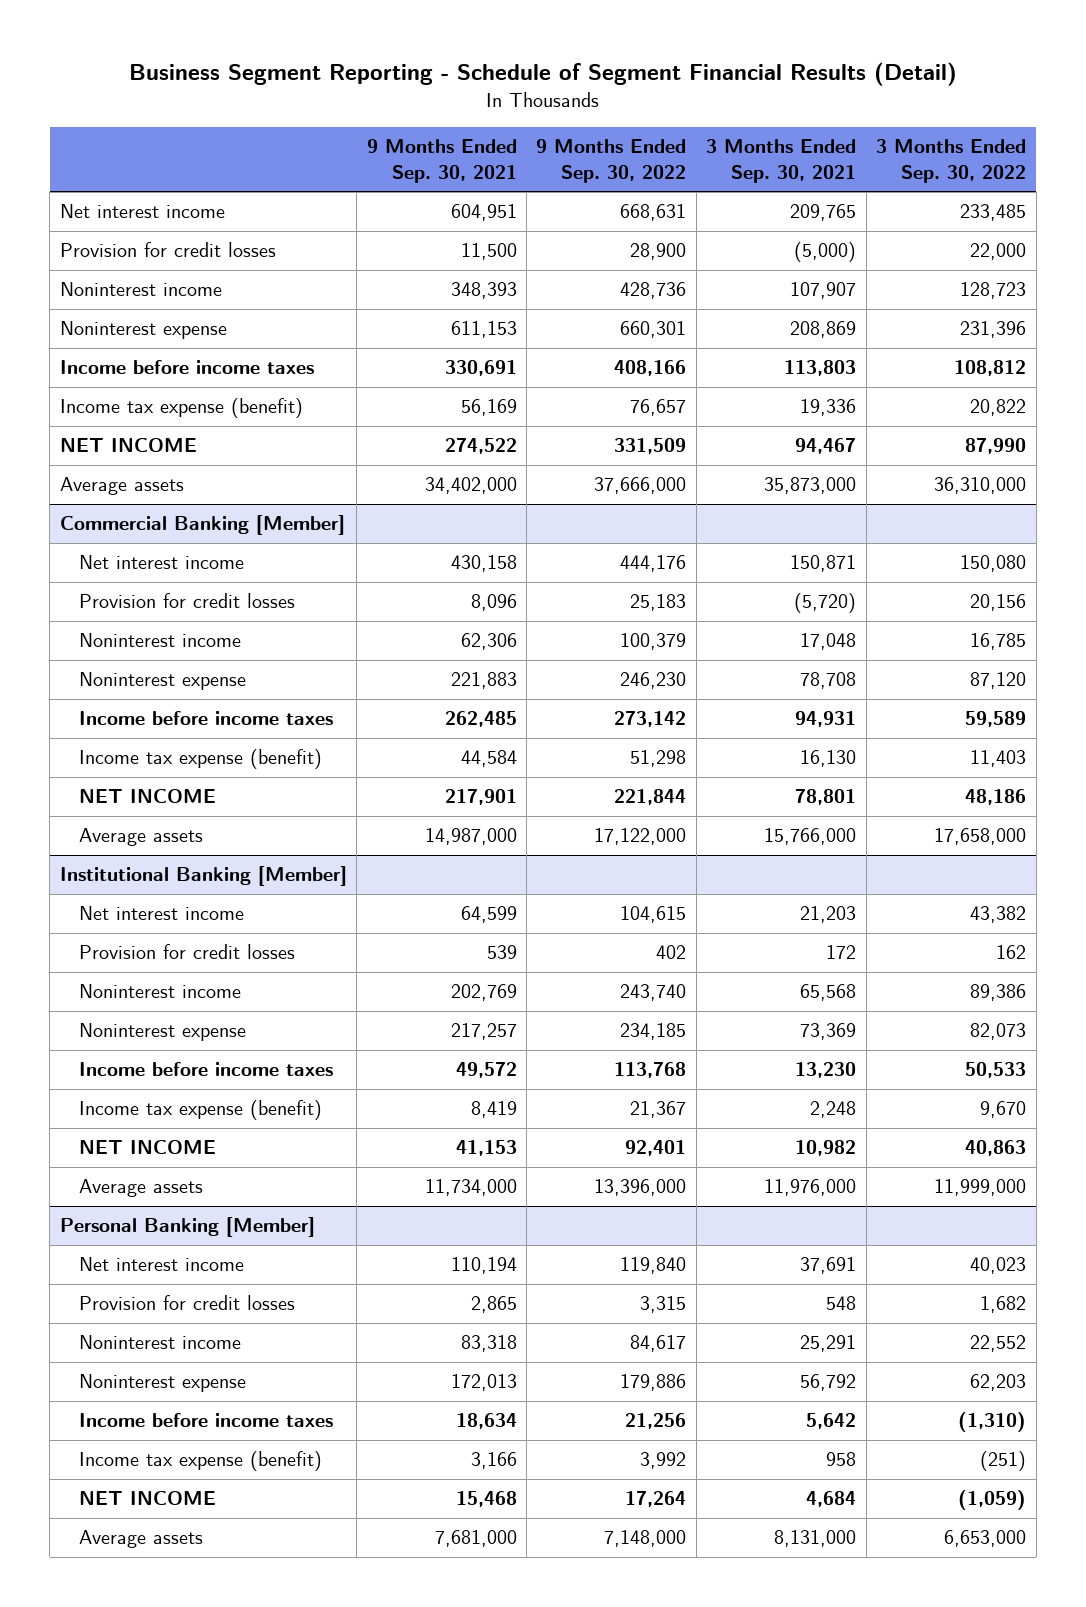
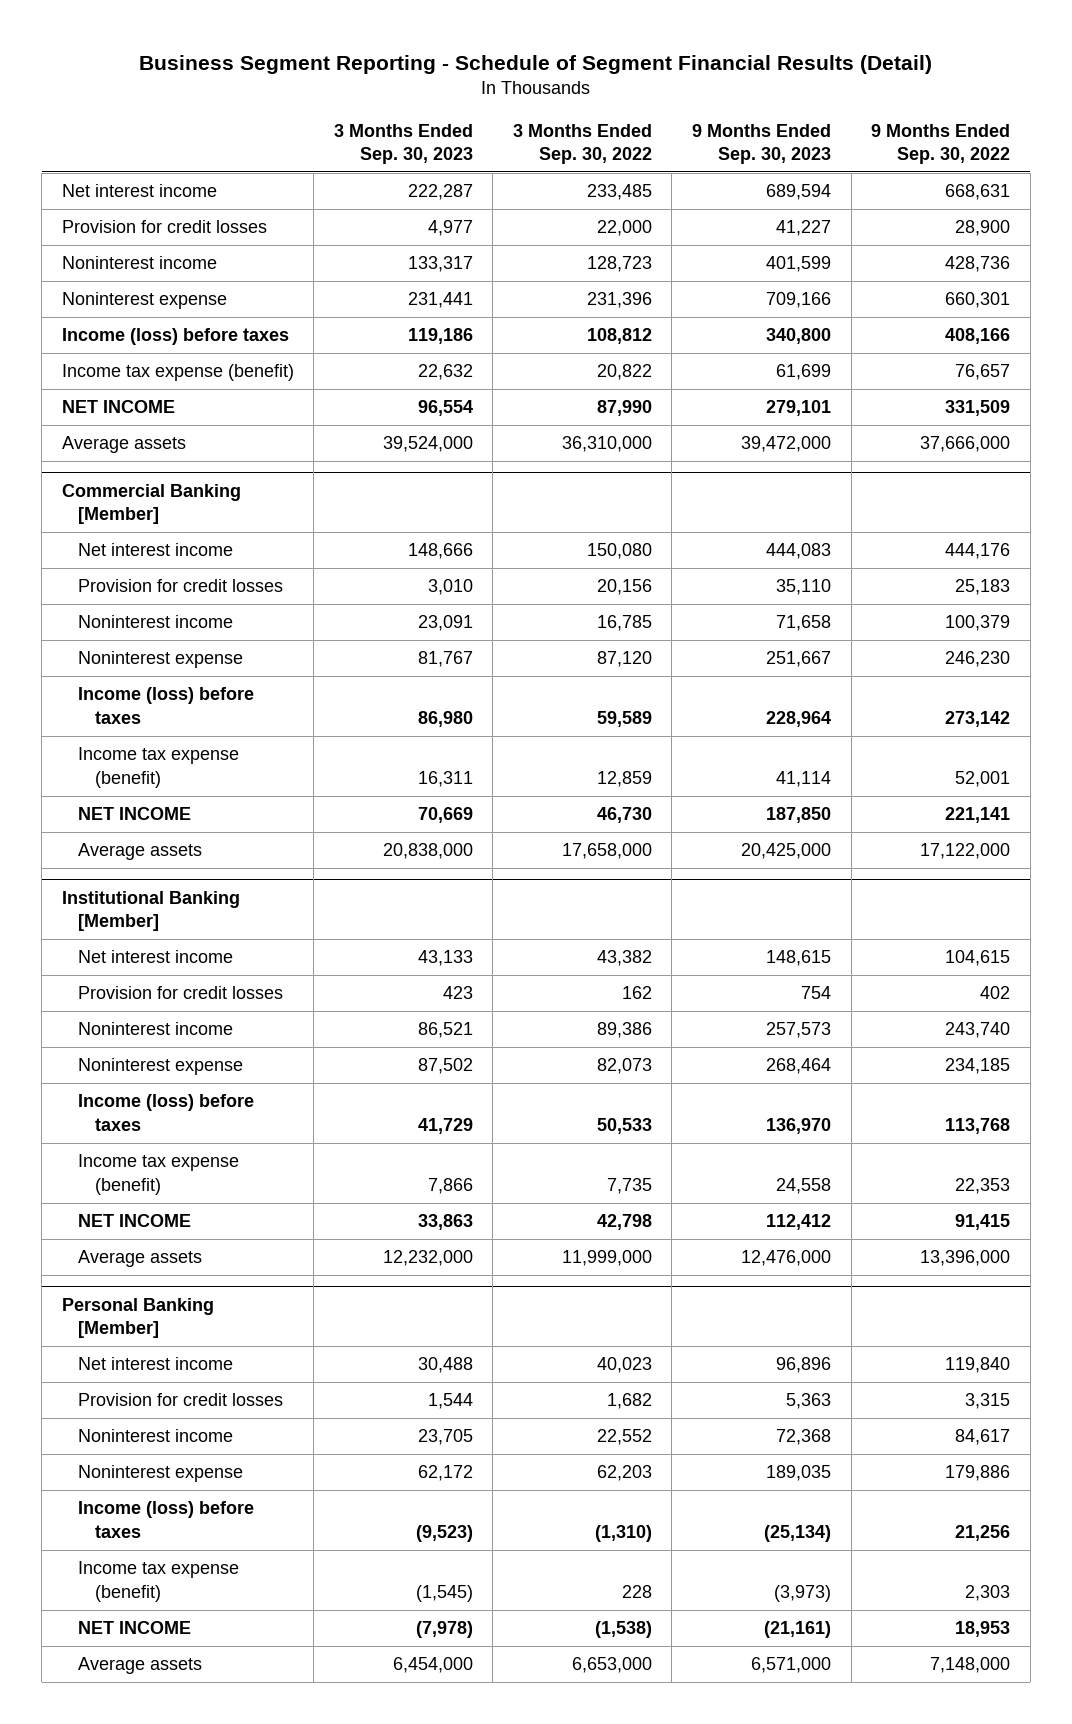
- | 9 Months Ended Sep. 30, 2021 | 9 Months Ended Sep. 30, 2022 | 3 Months Ended Sep. 30, 2021 | 3 Months Ended Sep. 30, 2022
+ | 3 Months Ended Sep. 30, 2023 | 3 Months Ended Sep. 30, 2022 | 9 Months Ended Sep. 30, 2023 | 9 Months Ended Sep. 30, 2022
- Income before income taxes | 330,691 | 408,166 | 113,803 | 108,812
+ Income (loss) before taxes | 119,186 | 108,812 | 340,800 | 408,166
@ Commercial Banking [Member]
- Income before income taxes | 262,485 | 273,142 | 94,931 | 59,589
- Income tax expense (benefit) | 44,584 | 51,298 | 16,130 | 11,403
- NET INCOME | 217,901 | 221,844 | 78,801 | 48,186
+ Income (loss) before taxes | 86,980 | 59,589 | 228,964 | 273,142
+ Income tax expense (benefit) | 16,311 | 12,859 | 41,114 | 52,001
+ NET INCOME | 70,669 | 46,730 | 187,850 | 221,141
@ Institutional Banking [Member]
- Income before income taxes | 49,572 | 113,768 | 13,230 | 50,533
- Income tax expense (benefit) | 8,419 | 21,367 | 2,248 | 9,670
- NET INCOME | 41,153 | 92,401 | 10,982 | 40,863
+ Income (loss) before taxes | 41,729 | 50,533 | 136,970 | 113,768
+ Income tax expense (benefit) | 7,866 | 7,735 | 24,558 | 22,353
+ NET INCOME | 33,863 | 42,798 | 112,412 | 91,415
@ Personal Banking [Member]
- Income before income taxes | 18,634 | 21,256 | 5,642 | (1,310)
- Income tax expense (benefit) | 3,166 | 3,992 | 958 | (251)
- NET INCOME | 15,468 | 17,264 | 4,684 | (1,059)
+ Income (loss) before taxes | (9,523) | (1,310) | (25,134) | 21,256
+ Income tax expense (benefit) | (1,545) | 228 | (3,973) | 2,303
+ NET INCOME | (7,978) | (1,538) | (21,161) | 18,953

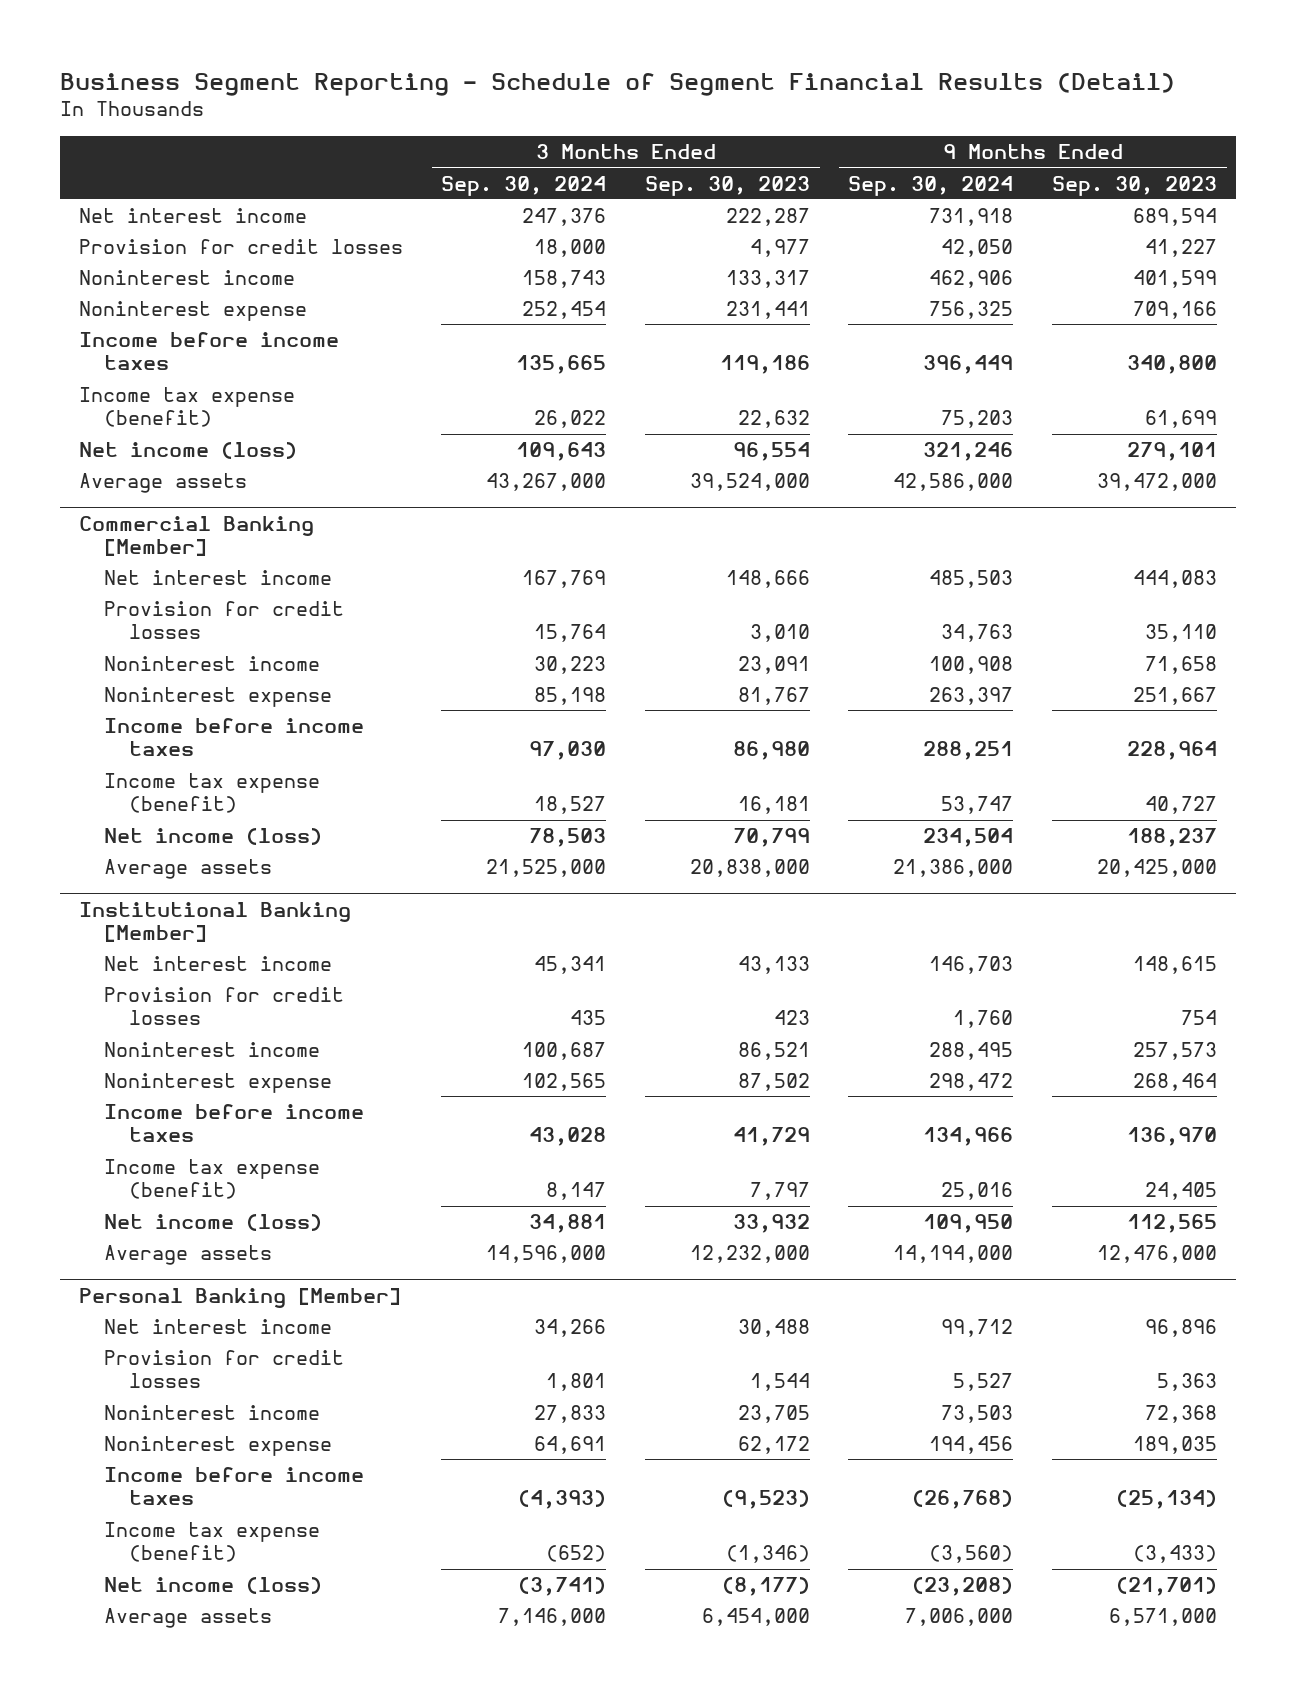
- | 3 Months Ended Sep. 30, 2023 | 3 Months Ended Sep. 30, 2022 | 9 Months Ended Sep. 30, 2023 | 9 Months Ended Sep. 30, 2022
+ | 3 Months Ended Sep. 30, 2024 | 3 Months Ended Sep. 30, 2023 | 9 Months Ended Sep. 30, 2024 | 9 Months Ended Sep. 30, 2023
- Income (loss) before taxes | 119,186 | 108,812 | 340,800 | 408,166
+ Income before income taxes | 135,665 | 119,186 | 396,449 | 340,800
- NET INCOME | 96,554 | 87,990 | 279,101 | 331,509
+ Net income (loss) | 109,643 | 96,554 | 321,246 | 279,101
@ Commercial Banking [Member]
- Income (loss) before taxes | 86,980 | 59,589 | 228,964 | 273,142
- Income tax expense (benefit) | 16,311 | 12,859 | 41,114 | 52,001
- NET INCOME | 70,669 | 46,730 | 187,850 | 221,141
+ Income before income taxes | 97,030 | 86,980 | 288,251 | 228,964
+ Income tax expense (benefit) | 18,527 | 16,181 | 53,747 | 40,727
+ Net income (loss) | 78,503 | 70,799 | 234,504 | 188,237
@ Institutional Banking [Member]
- Income (loss) before taxes | 41,729 | 50,533 | 136,970 | 113,768
- Income tax expense (benefit) | 7,866 | 7,735 | 24,558 | 22,353
- NET INCOME | 33,863 | 42,798 | 112,412 | 91,415
+ Income before income taxes | 43,028 | 41,729 | 134,966 | 136,970
+ Income tax expense (benefit) | 8,147 | 7,797 | 25,016 | 24,405
+ Net income (loss) | 34,881 | 33,932 | 109,950 | 112,565
@ Personal Banking [Member]
- Income (loss) before taxes | (9,523) | (1,310) | (25,134) | 21,256
- Income tax expense (benefit) | (1,545) | 228 | (3,973) | 2,303
- NET INCOME | (7,978) | (1,538) | (21,161) | 18,953
+ Income before income taxes | (4,393) | (9,523) | (26,768) | (25,134)
+ Income tax expense (benefit) | (652) | (1,346) | (3,560) | (3,433)
+ Net income (loss) | (3,741) | (8,177) | (23,208) | (21,701)

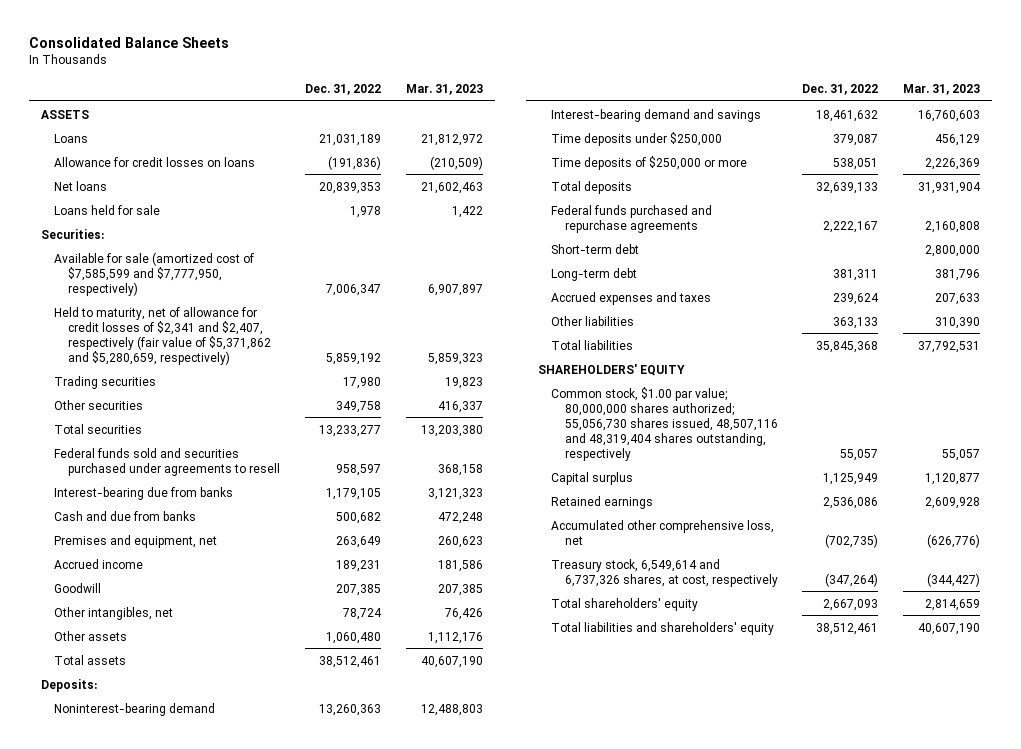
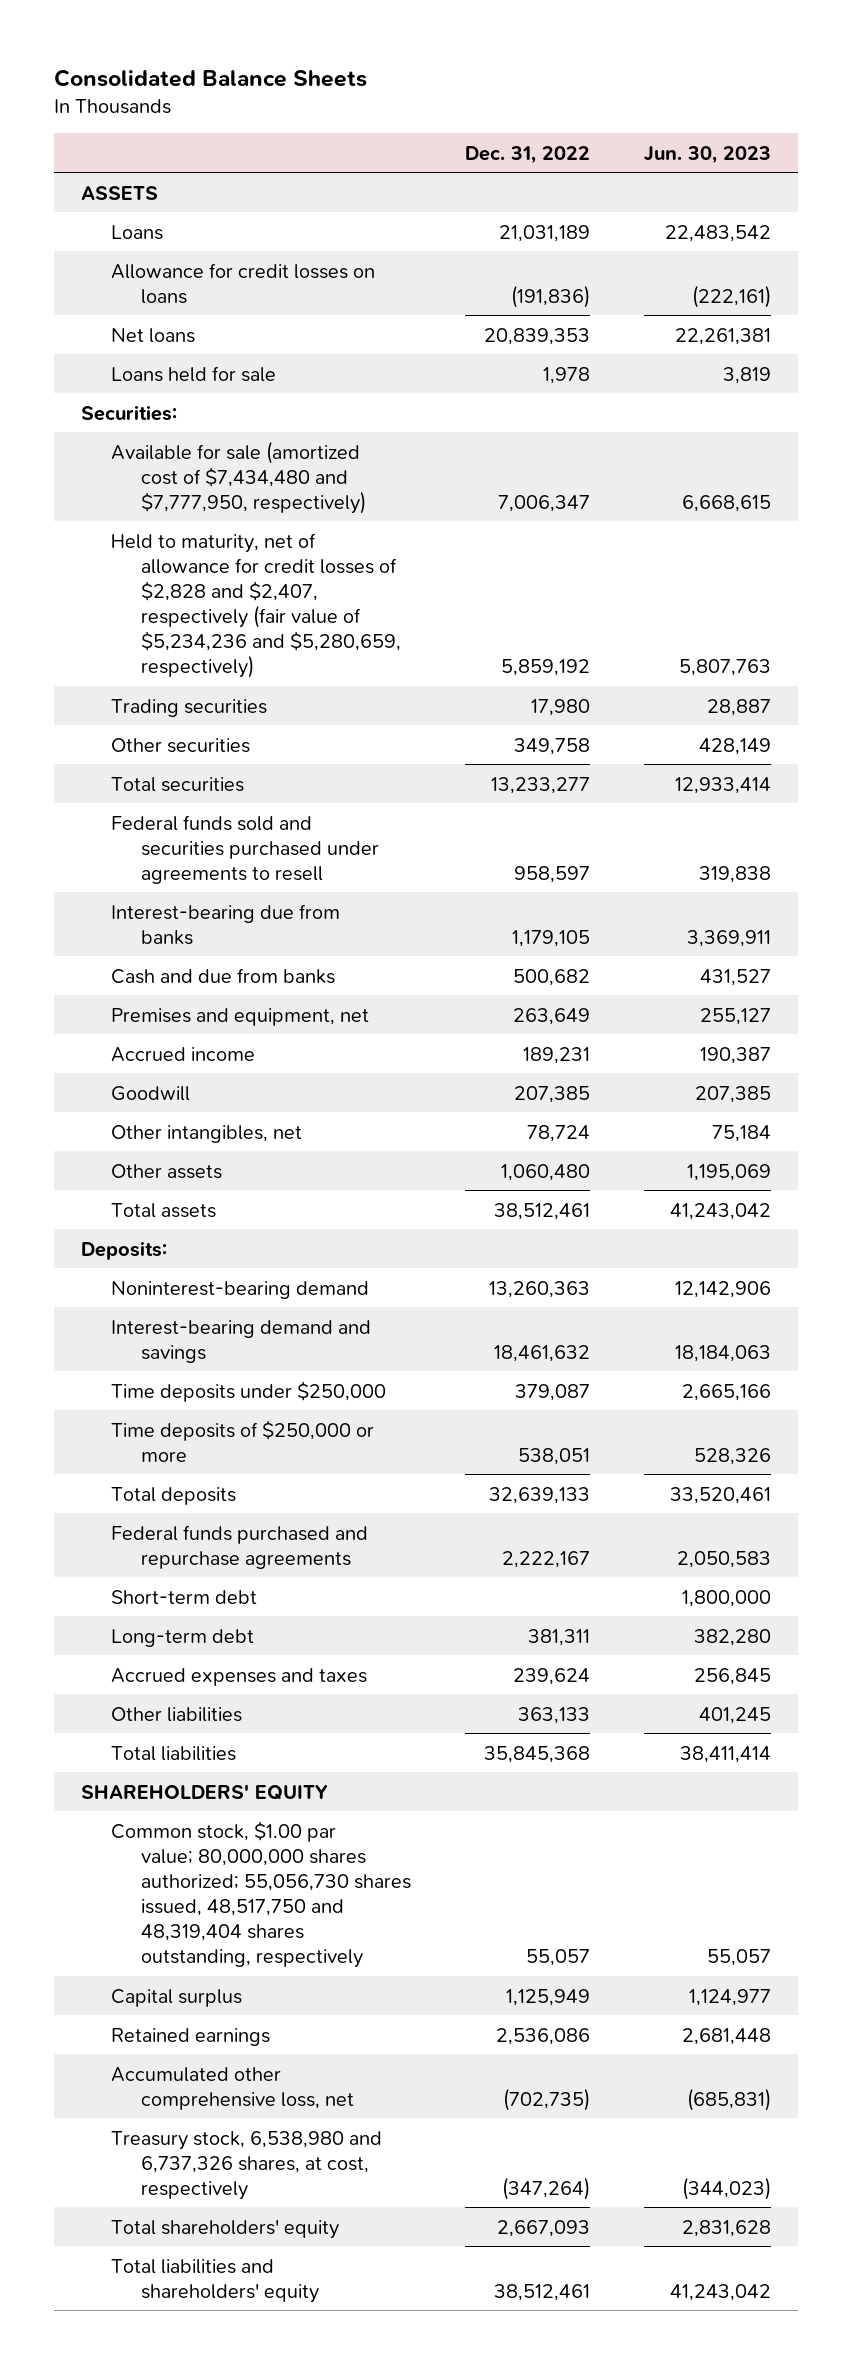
- | Dec. 31, 2022 | Mar. 31, 2023
+ | Dec. 31, 2022 | Jun. 30, 2023
- Available for sale (amortized cost of $7,585,599 and $7,777,950, respectively) | 7,006,347 | 6,907,897
- Held to maturity, net of allowance for credit losses of $2,341 and $2,407, respectively (fair value of $5,371,862 and $5,280,659, respectively) | 5,859,192 | 5,859,323
+ Available for sale (amortized cost of $7,434,480 and $7,777,950, respectively) | 7,006,347 | 6,668,615
+ Held to maturity, net of allowance for credit losses of $2,828 and $2,407, respectively (fair value of $5,234,236 and $5,280,659, respectively) | 5,859,192 | 5,807,763
- Common stock, $1.00 par value; 80,000,000 shares authorized; 55,056,730 shares issued, 48,507,116 and 48,319,404 shares outstanding, respectively | 55,057 | 55,057
+ Common stock, $1.00 par value; 80,000,000 shares authorized; 55,056,730 shares issued, 48,517,750 and 48,319,404 shares outstanding, respectively | 55,057 | 55,057
- Treasury stock, 6,549,614 and 6,737,326 shares, at cost, respectively | (347,264) | (344,427)
+ Treasury stock, 6,538,980 and 6,737,326 shares, at cost, respectively | (347,264) | (344,023)

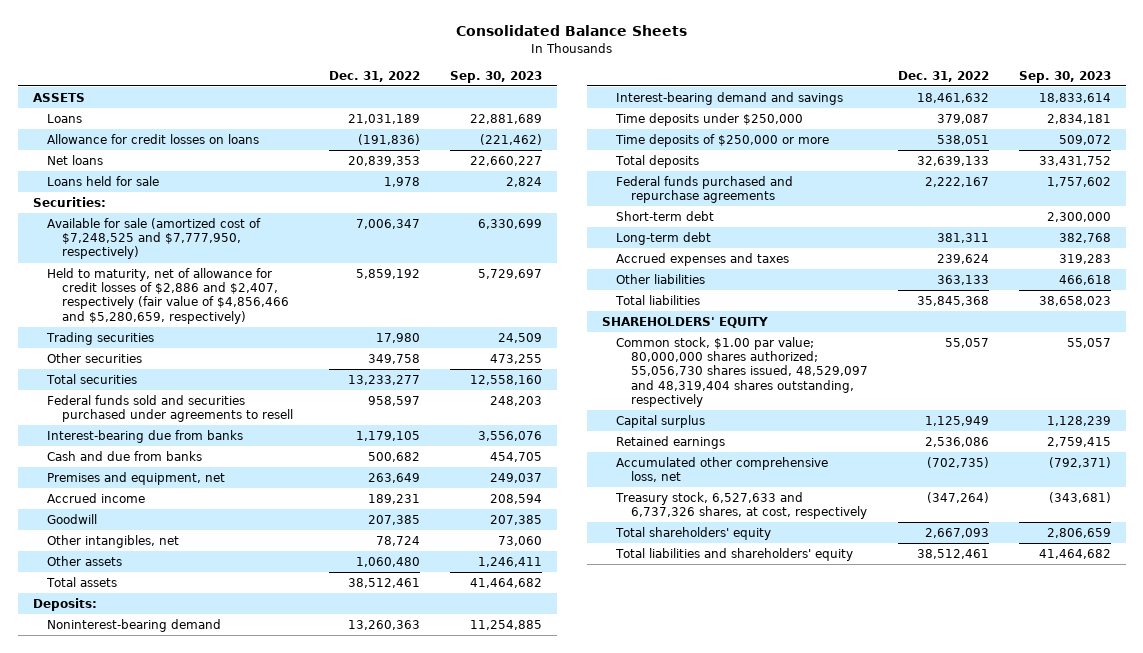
- | Dec. 31, 2022 | Jun. 30, 2023
+ | Dec. 31, 2022 | Sep. 30, 2023
- Available for sale (amortized cost of $7,434,480 and $7,777,950, respectively) | 7,006,347 | 6,668,615
- Held to maturity, net of allowance for credit losses of $2,828 and $2,407, respectively (fair value of $5,234,236 and $5,280,659, respectively) | 5,859,192 | 5,807,763
+ Available for sale (amortized cost of $7,248,525 and $7,777,950, respectively) | 7,006,347 | 6,330,699
+ Held to maturity, net of allowance for credit losses of $2,886 and $2,407, respectively (fair value of $4,856,466 and $5,280,659, respectively) | 5,859,192 | 5,729,697
- Common stock, $1.00 par value; 80,000,000 shares authorized; 55,056,730 shares issued, 48,517,750 and 48,319,404 shares outstanding, respectively | 55,057 | 55,057
+ Common stock, $1.00 par value; 80,000,000 shares authorized; 55,056,730 shares issued, 48,529,097 and 48,319,404 shares outstanding, respectively | 55,057 | 55,057
- Treasury stock, 6,538,980 and 6,737,326 shares, at cost, respectively | (347,264) | (344,023)
+ Treasury stock, 6,527,633 and 6,737,326 shares, at cost, respectively | (347,264) | (343,681)

